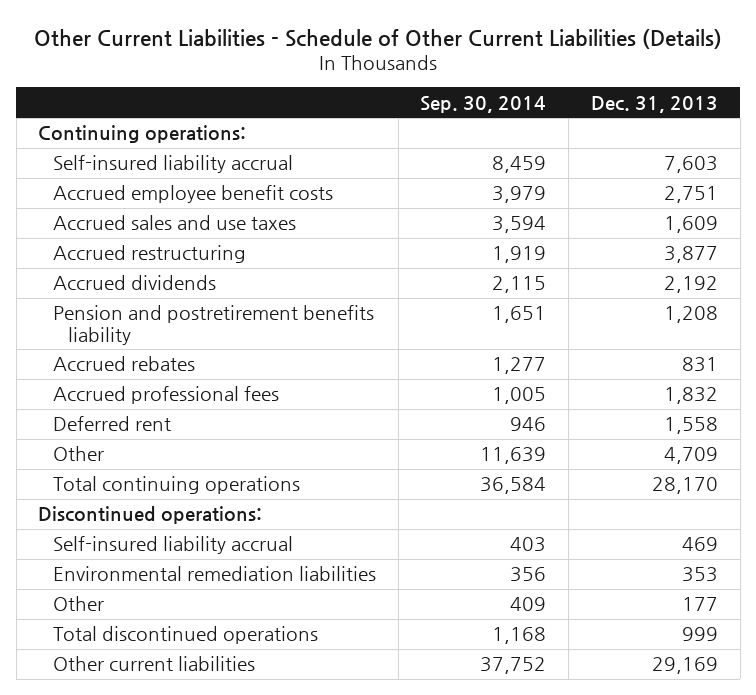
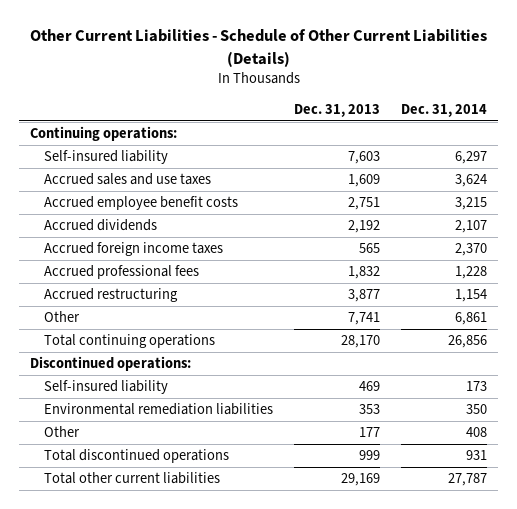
- | Sep. 30, 2014 | Dec. 31, 2013
+ | Dec. 31, 2013 | Dec. 31, 2014
- Self-insured liability accrual | 8,459 | 7,603
+ Self-insured liability | 7,603 | 6,297
moved down: Accrued employee benefit costs | 2,751 | 3,215
- Pension and postretirement benefits liability | 1,651 | 1,208
- Accrued rebates | 1,277 | 831
+ Accrued foreign income taxes | 565 | 2,370
- Deferred rent | 946 | 1,558
- Other | 11,639 | 4,709
moved down: Accrued restructuring | 3,877 | 1,154
+ Other | 7,741 | 6,861
- Self-insured liability accrual | 403 | 469
+ Self-insured liability | 469 | 173
- Other current liabilities | 37,752 | 29,169
+ Total other current liabilities | 29,169 | 27,787

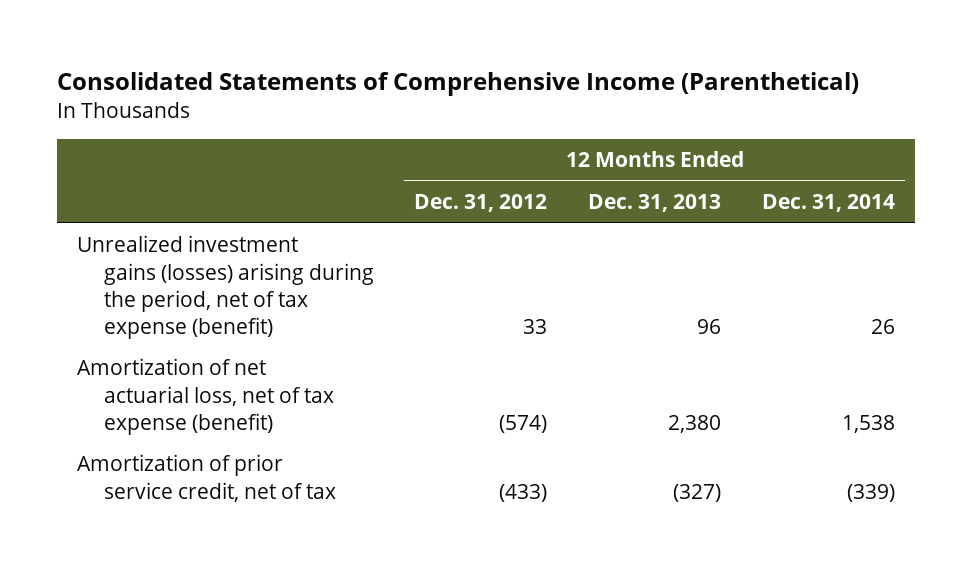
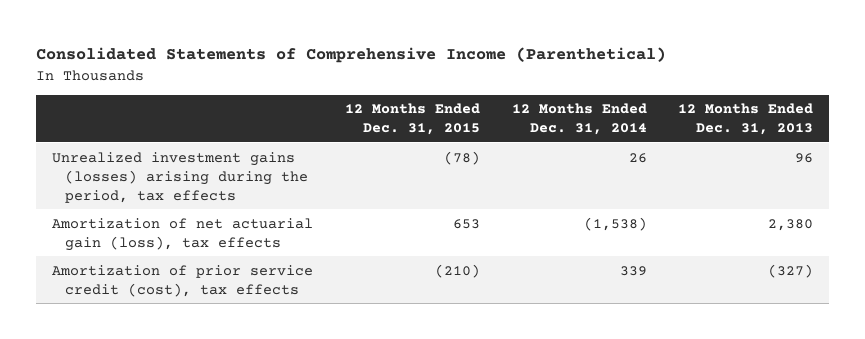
- | 12 Months Ended Dec. 31, 2012 | 12 Months Ended Dec. 31, 2013 | 12 Months Ended Dec. 31, 2014
+ | 12 Months Ended Dec. 31, 2015 | 12 Months Ended Dec. 31, 2014 | 12 Months Ended Dec. 31, 2013
- Unrealized investment gains (losses) arising during the period, net of tax expense (benefit) | 33 | 96 | 26
- Amortization of net actuarial loss, net of tax expense (benefit) | (574) | 2,380 | 1,538
- Amortization of prior service credit, net of tax | (433) | (327) | (339)
+ Unrealized investment gains (losses) arising during the period, tax effects | (78) | 26 | 96
+ Amortization of net actuarial gain (loss), tax effects | 653 | (1,538) | 2,380
+ Amortization of prior service credit (cost), tax effects | (210) | 339 | (327)

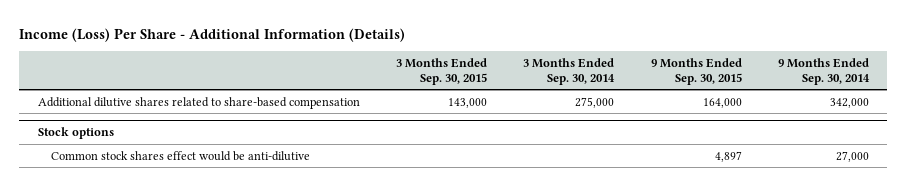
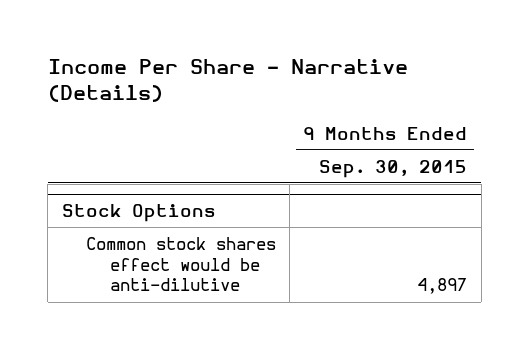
- Income (Loss) Per Share - Additional Information (Details)
+ Income Per Share - Narrative (Details)
- | 3 Months Ended Sep. 30, 2015 | 3 Months Ended Sep. 30, 2014 | 9 Months Ended Sep. 30, 2015 | 9 Months Ended Sep. 30, 2014
+ | 9 Months Ended Sep. 30, 2015
- Additional dilutive shares related to share-based compensation | 143,000 | 275,000 | 164,000 | 342,000
- Stock options
+ Stock Options

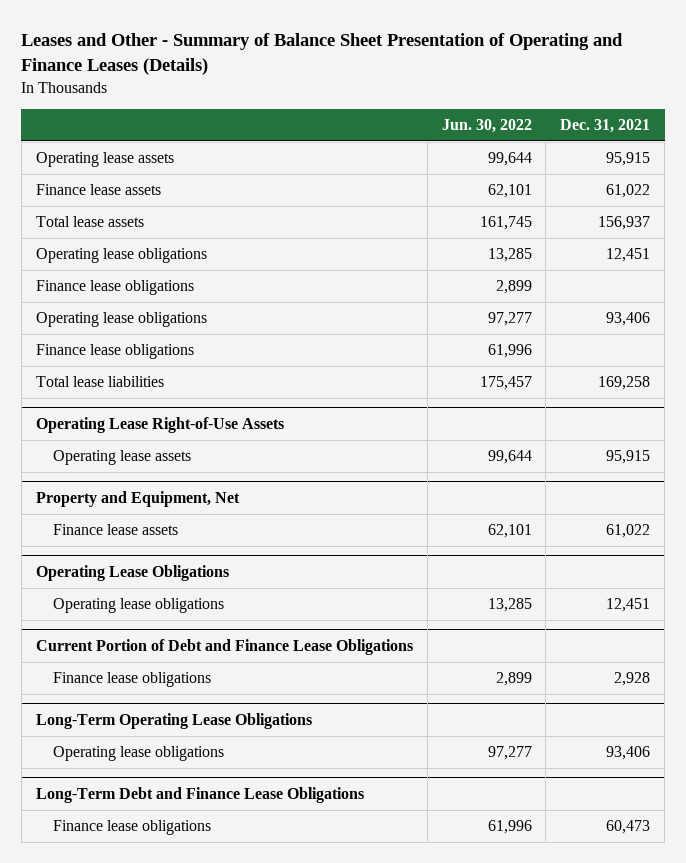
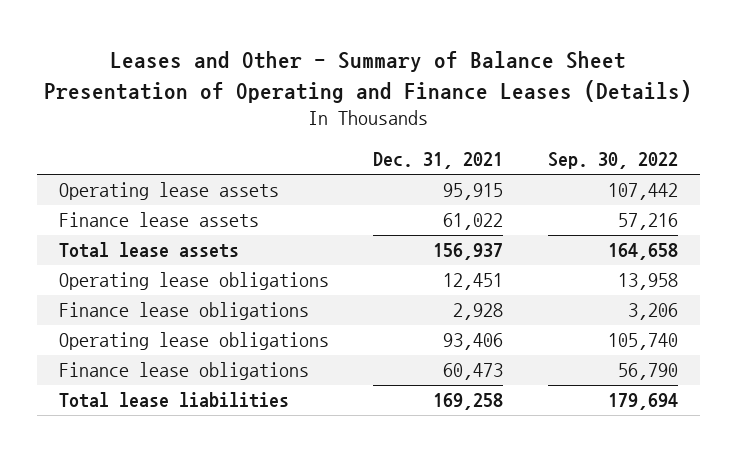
- | Jun. 30, 2022 | Dec. 31, 2021
+ | Dec. 31, 2021 | Sep. 30, 2022
- Finance lease obligations | 2,899 |
- Operating lease obligations | 97,277 | 93,406
- Finance lease obligations | 61,996 |
- Operating Lease Right-of-Use Assets
- Operating lease assets | 99,644 | 95,915
- Property and Equipment, Net
- Finance lease assets | 62,101 | 61,022
- Operating Lease Obligations
- Operating lease obligations | 13,285 | 12,451
- Current Portion of Debt and Finance Lease Obligations
- Long-Term Operating Lease Obligations
- Long-Term Debt and Finance Lease Obligations
moved down: Total lease liabilities | 169,258 | 179,694

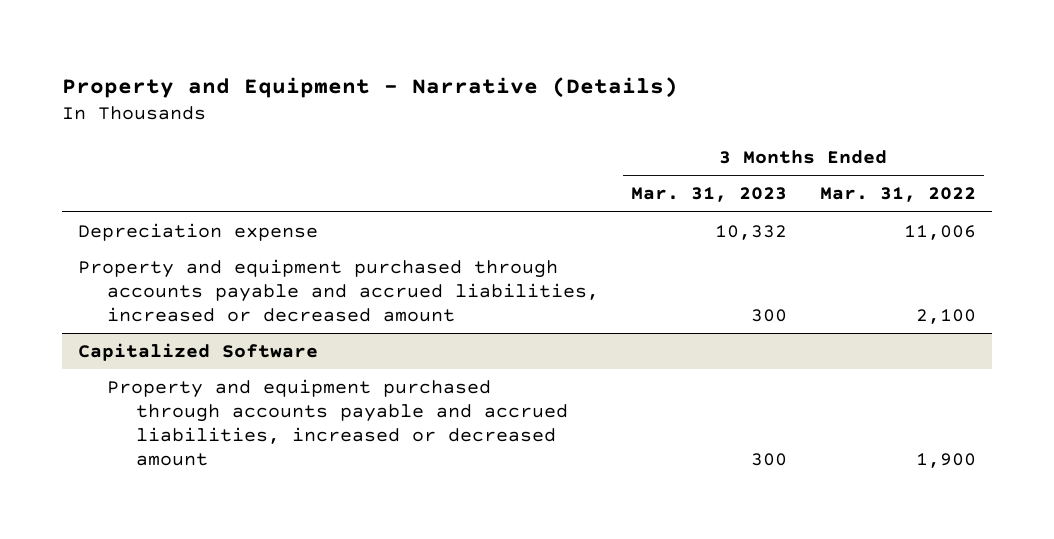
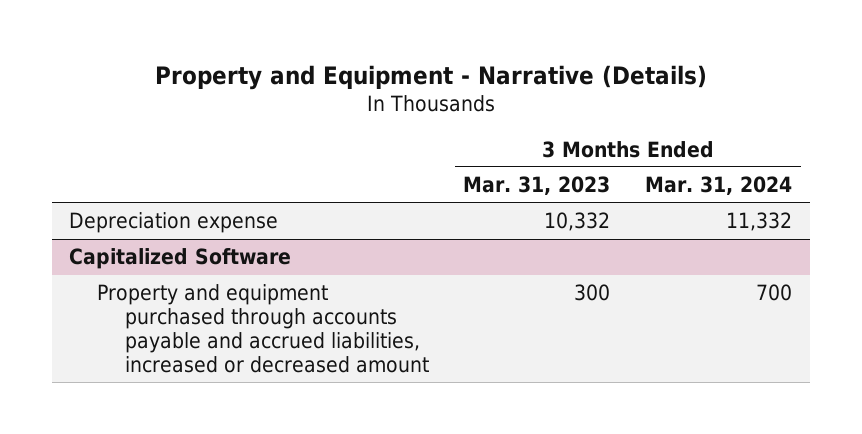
- | 3 Months Ended Mar. 31, 2023 | 3 Months Ended Mar. 31, 2022
+ | 3 Months Ended Mar. 31, 2023 | 3 Months Ended Mar. 31, 2024
- Property and equipment purchased through accounts payable and accrued liabilities, increased or decreased amount | 300 | 2,100

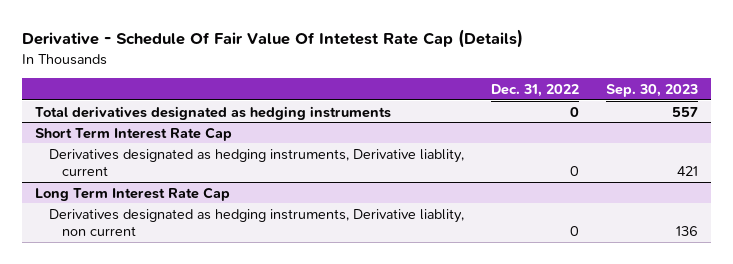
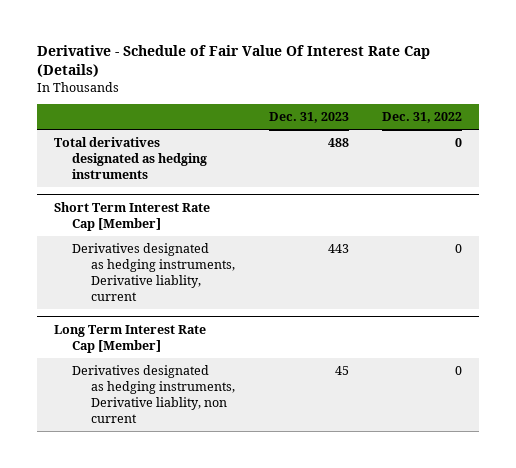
- Derivative - Schedule Of Fair Value Of Intetest Rate Cap (Details)
+ Derivative - Schedule of Fair Value Of Interest Rate Cap (Details)
- | Dec. 31, 2022 | Sep. 30, 2023
+ | Dec. 31, 2023 | Dec. 31, 2022
- Short Term Interest Rate Cap
+ Short Term Interest Rate Cap [Member]
- Long Term Interest Rate Cap
+ Long Term Interest Rate Cap [Member]

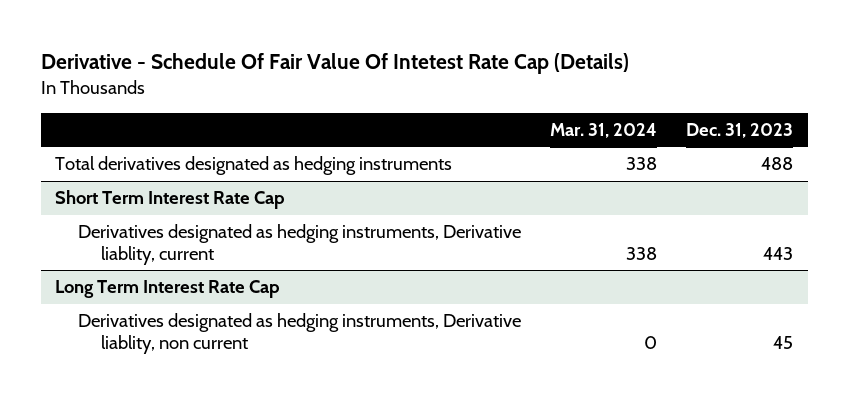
- Derivative - Schedule of Fair Value Of Interest Rate Cap (Details)
+ Derivative - Schedule Of Fair Value Of Intetest Rate Cap (Details)
- | Dec. 31, 2023 | Dec. 31, 2022
+ | Mar. 31, 2024 | Dec. 31, 2023
- Short Term Interest Rate Cap [Member]
+ Short Term Interest Rate Cap
- Long Term Interest Rate Cap [Member]
+ Long Term Interest Rate Cap

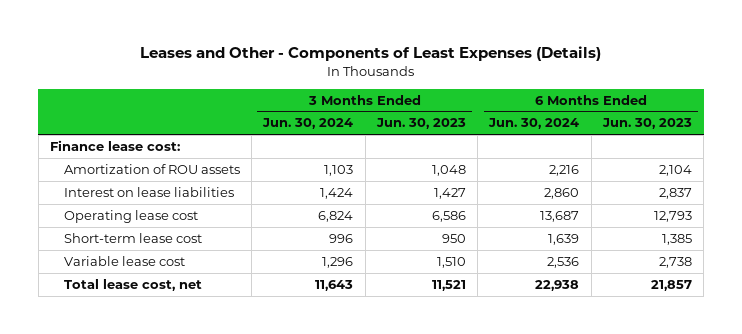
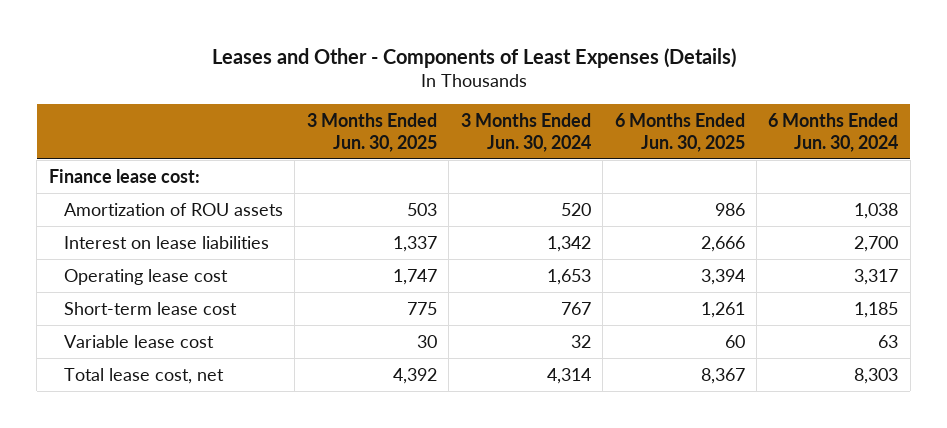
- | 3 Months Ended Jun. 30, 2024 | 3 Months Ended Jun. 30, 2023 | 6 Months Ended Jun. 30, 2024 | 6 Months Ended Jun. 30, 2023
+ | 3 Months Ended Jun. 30, 2025 | 3 Months Ended Jun. 30, 2024 | 6 Months Ended Jun. 30, 2025 | 6 Months Ended Jun. 30, 2024
- Amortization of ROU assets | 1,103 | 1,048 | 2,216 | 2,104
- Interest on lease liabilities | 1,424 | 1,427 | 2,860 | 2,837
- Operating lease cost | 6,824 | 6,586 | 13,687 | 12,793
- Short-term lease cost | 996 | 950 | 1,639 | 1,385
- Variable lease cost | 1,296 | 1,510 | 2,536 | 2,738
- Total lease cost, net | 11,643 | 11,521 | 22,938 | 21,857
+ Amortization of ROU assets | 503 | 520 | 986 | 1,038
+ Interest on lease liabilities | 1,337 | 1,342 | 2,666 | 2,700
+ Operating lease cost | 1,747 | 1,653 | 3,394 | 3,317
+ Short-term lease cost | 775 | 767 | 1,261 | 1,185
+ Variable lease cost | 30 | 32 | 60 | 63
+ Total lease cost, net | 4,392 | 4,314 | 8,367 | 8,303

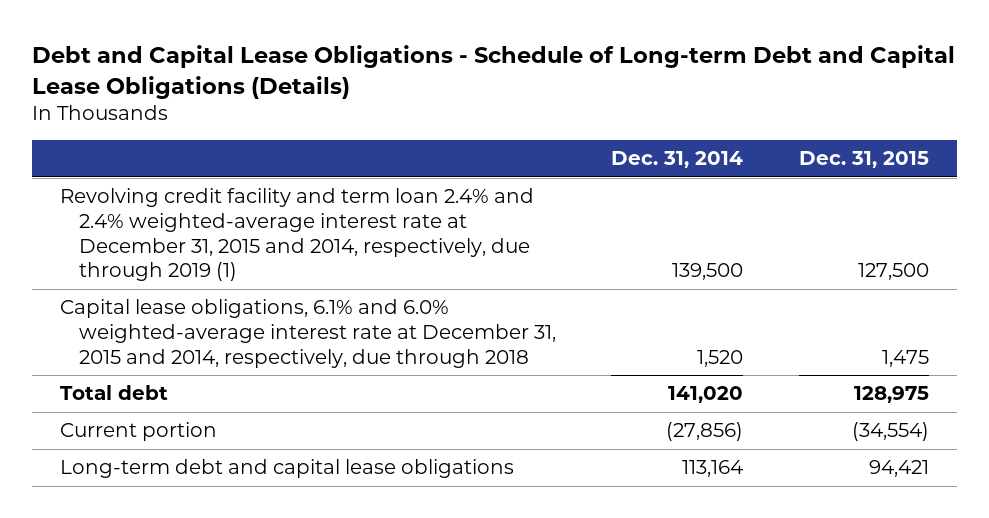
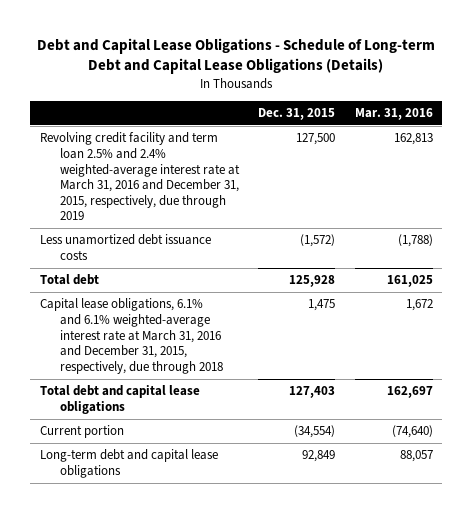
- | Dec. 31, 2014 | Dec. 31, 2015
+ | Dec. 31, 2015 | Mar. 31, 2016
- Revolving credit facility and term loan 2.4% and 2.4% weighted-average interest rate at December 31, 2015 and 2014, respectively, due through 2019 (1) | 139,500 | 127,500
- Capital lease obligations, 6.1% and 6.0% weighted-average interest rate at December 31, 2015 and 2014, respectively, due through 2018 | 1,520 | 1,475
- Total debt | 141,020 | 128,975
+ Revolving credit facility and term loan 2.5% and 2.4% weighted-average interest rate at March 31, 2016 and December 31, 2015, respectively, due through 2019 | 127,500 | 162,813
+ Less unamortized debt issuance costs | (1,572) | (1,788)
+ Total debt | 125,928 | 161,025
+ Capital lease obligations, 6.1% and 6.1% weighted-average interest rate at March 31, 2016 and December 31, 2015, respectively, due through 2018 | 1,475 | 1,672
+ Total debt and capital lease obligations | 127,403 | 162,697
- Long-term debt and capital lease obligations | 113,164 | 94,421
+ Long-term debt and capital lease obligations | 92,849 | 88,057

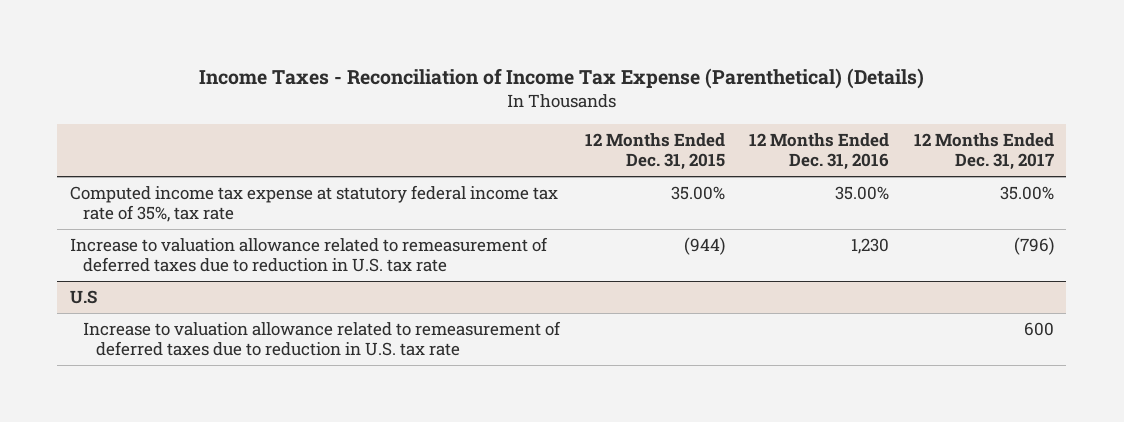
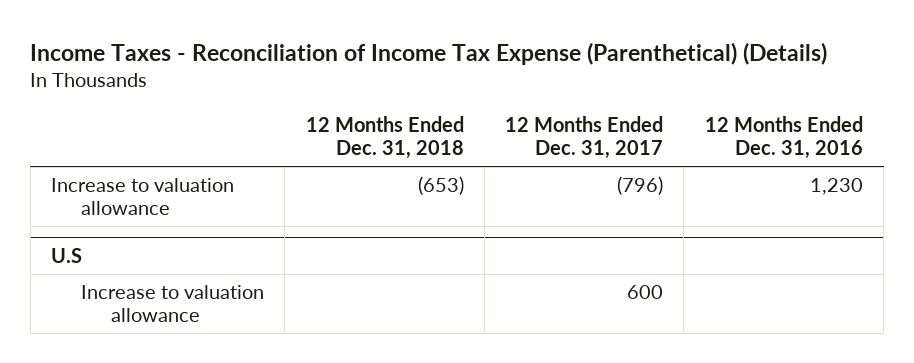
- | 12 Months Ended Dec. 31, 2015 | 12 Months Ended Dec. 31, 2016 | 12 Months Ended Dec. 31, 2017
+ | 12 Months Ended Dec. 31, 2018 | 12 Months Ended Dec. 31, 2017 | 12 Months Ended Dec. 31, 2016
- Computed income tax expense at statutory federal income tax rate of 35%, tax rate | 35.00% | 35.00% | 35.00%
- Increase to valuation allowance related to remeasurement of deferred taxes due to reduction in U.S. tax rate | (944) | 1,230 | (796)
+ Increase to valuation allowance | (653) | (796) | 1,230
@ U.S
- Increase to valuation allowance related to remeasurement of deferred taxes due to reduction in U.S. tax rate | | | 600
+ Increase to valuation allowance | | 600 |

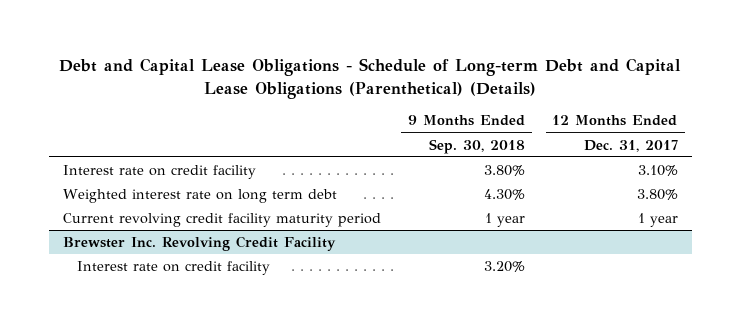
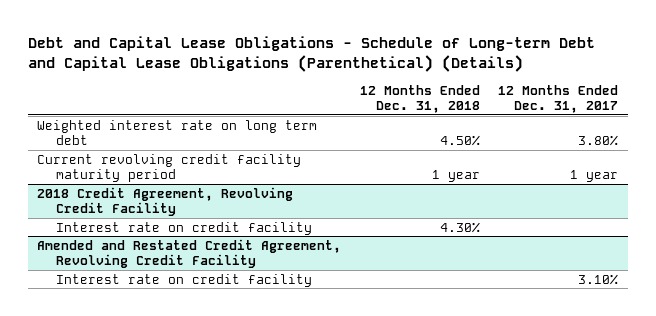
- | 9 Months Ended Sep. 30, 2018 | 12 Months Ended Dec. 31, 2017
+ | 12 Months Ended Dec. 31, 2018 | 12 Months Ended Dec. 31, 2017
- Interest rate on credit facility | 3.80% | 3.10%
- Brewster Inc. Revolving Credit Facility
+ 2018 Credit Agreement, Revolving Credit Facility
+ Amended and Restated Credit Agreement, Revolving Credit Facility
+ Interest rate on credit facility | | 3.10%

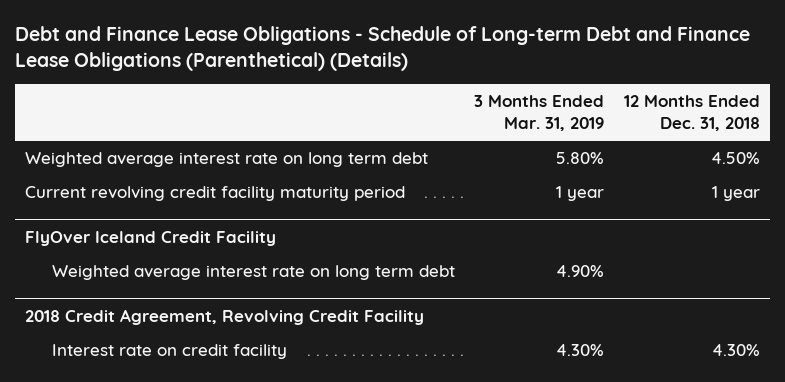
- Debt and Capital Lease Obligations - Schedule of Long-term Debt and Capital Lease Obligations (Parenthetical) (Details)
+ Debt and Finance Lease Obligations - Schedule of Long-term Debt and Finance Lease Obligations (Parenthetical) (Details)
- | 12 Months Ended Dec. 31, 2018 | 12 Months Ended Dec. 31, 2017
+ | 3 Months Ended Mar. 31, 2019 | 12 Months Ended Dec. 31, 2018
- Weighted interest rate on long term debt | 4.50% | 3.80%
+ Weighted average interest rate on long term debt | 5.80% | 4.50%
+ FlyOver Iceland Credit Facility
+ Weighted average interest rate on long term debt | 4.90% |
- Amended and Restated Credit Agreement, Revolving Credit Facility
- Interest rate on credit facility | | 3.10%

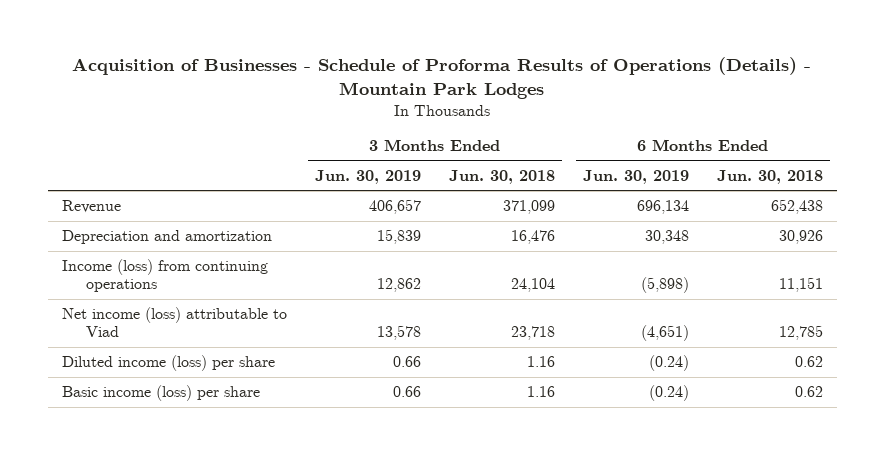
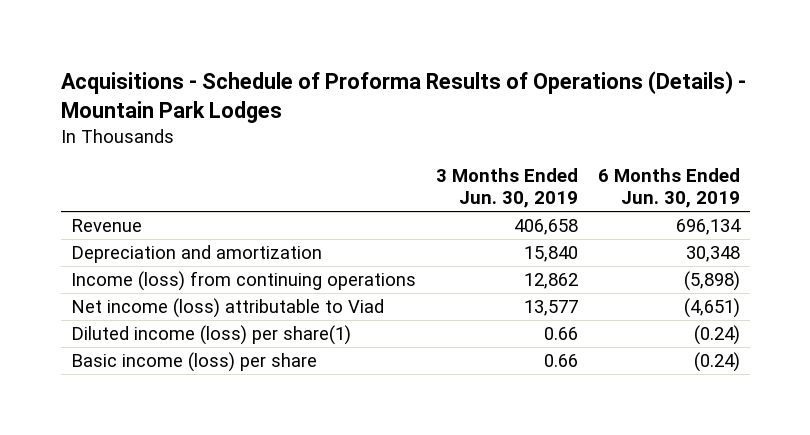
- Acquisition of Businesses - Schedule of Proforma Results of Operations (Details) - Mountain Park Lodges
+ Acquisitions - Schedule of Proforma Results of Operations (Details) - Mountain Park Lodges
- | 3 Months Ended Jun. 30, 2019 | 3 Months Ended Jun. 30, 2018 | 6 Months Ended Jun. 30, 2019 | 6 Months Ended Jun. 30, 2018
+ | 3 Months Ended Jun. 30, 2019 | 6 Months Ended Jun. 30, 2019
- Revenue | 406,657 | 371,099 | 696,134 | 652,438
- Depreciation and amortization | 15,839 | 16,476 | 30,348 | 30,926
+ Revenue | 406,658 | 696,134
+ Depreciation and amortization | 15,840 | 30,348
- Net income (loss) attributable to Viad | 13,578 | 23,718 | (4,651) | 12,785
- Diluted income (loss) per share | 0.66 | 1.16 | (0.24) | 0.62
+ Net income (loss) attributable to Viad | 13,577 | (4,651)
+ Diluted income (loss) per share(1) | 0.66 | (0.24)

